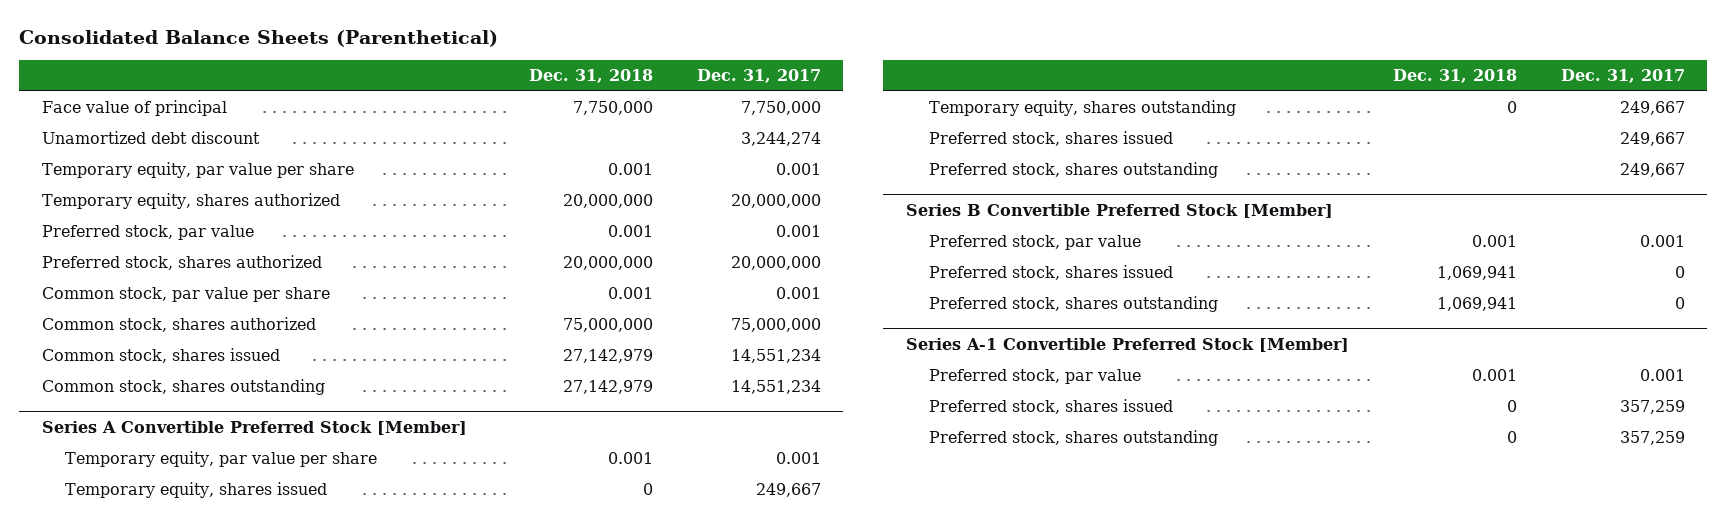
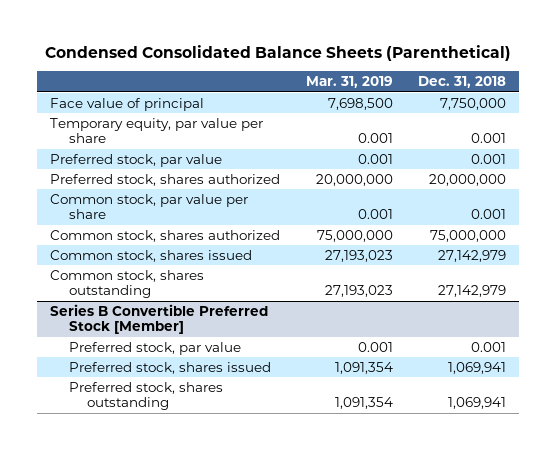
- Consolidated Balance Sheets (Parenthetical)
+ Condensed Consolidated Balance Sheets (Parenthetical)
- | Dec. 31, 2018 | Dec. 31, 2017
+ | Mar. 31, 2019 | Dec. 31, 2018
- Unamortized debt discount | | 3,244,274
- Temporary equity, shares authorized | 20,000,000 | 20,000,000
- Series A Convertible Preferred Stock [Member]
- Temporary equity, par value per share | 0.001 | 0.001
- Temporary equity, shares issued | 0 | 249,667
- Temporary equity, shares outstanding | 0 | 249,667
- Preferred stock, shares issued | | 249,667
- Preferred stock, shares outstanding | | 249,667
- Series A-1 Convertible Preferred Stock [Member]
- Preferred stock, par value | 0.001 | 0.001
- Preferred stock, shares issued | 0 | 357,259
- Preferred stock, shares outstanding | 0 | 357,259

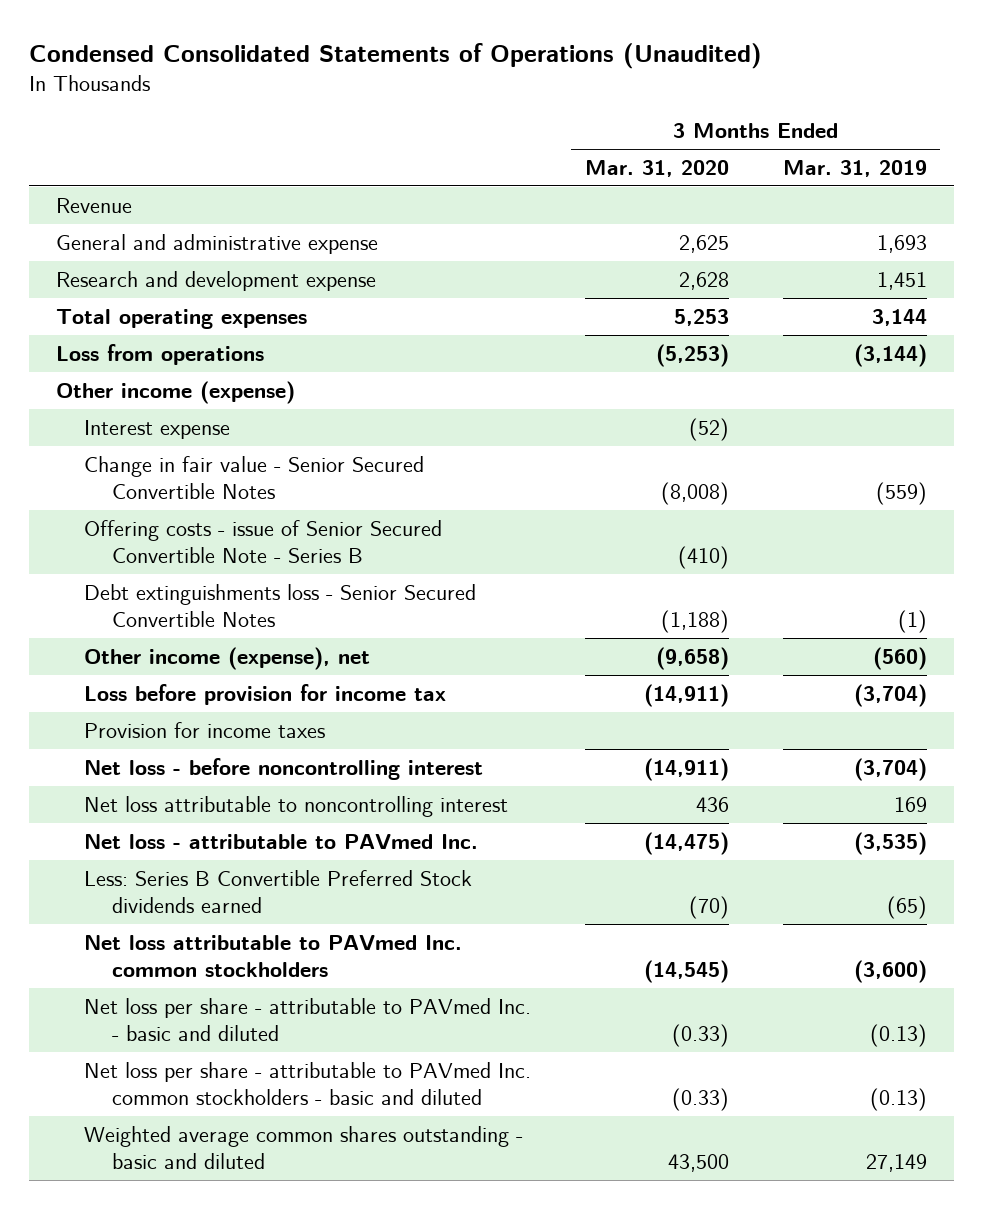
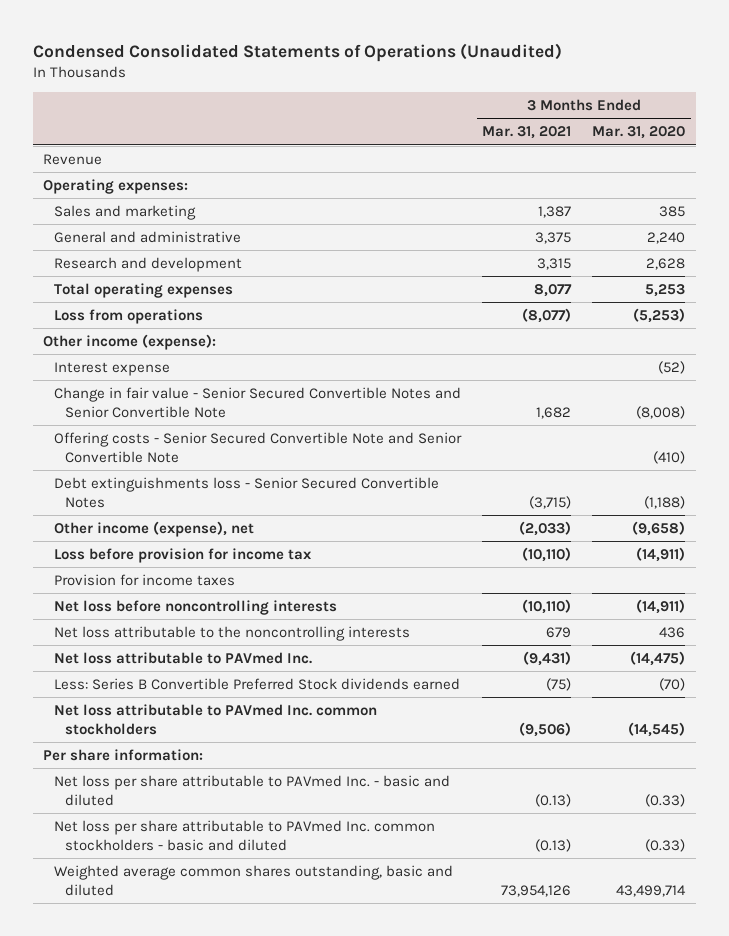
- | 3 Months Ended Mar. 31, 2020 | 3 Months Ended Mar. 31, 2019
+ | 3 Months Ended Mar. 31, 2021 | 3 Months Ended Mar. 31, 2020
- General and administrative expense | 2,625 | 1,693
- Research and development expense | 2,628 | 1,451
+ Operating expenses:
+ Sales and marketing | 1,387 | 385
+ General and administrative | 3,375 | 2,240
+ Research and development | 3,315 | 2,628
- Other income (expense)
+ Other income (expense):
- Change in fair value - Senior Secured Convertible Notes | (8,008) | (559)
- Offering costs - issue of Senior Secured Convertible Note - Series B | (410) |
+ Change in fair value - Senior Secured Convertible Notes and Senior Convertible Note | 1,682 | (8,008)
+ Offering costs - Senior Secured Convertible Note and Senior Convertible Note | | (410)
- Net loss - before noncontrolling interest | (14,911) | (3,704)
- Net loss attributable to noncontrolling interest | 436 | 169
- Net loss - attributable to PAVmed Inc. | (14,475) | (3,535)
+ Net loss before noncontrolling interests | (10,110) | (14,911)
+ Net loss attributable to the noncontrolling interests | 679 | 436
+ Net loss attributable to PAVmed Inc. | (9,431) | (14,475)
- Net loss per share - attributable to PAVmed Inc. - basic and diluted | (0.33) | (0.13)
- Net loss per share - attributable to PAVmed Inc. common stockholders - basic and diluted | (0.33) | (0.13)
- Weighted average common shares outstanding - basic and diluted | 43,500 | 27,149
+ Per share information:
+ Net loss per share attributable to PAVmed Inc. - basic and diluted | (0.13) | (0.33)
+ Net loss per share attributable to PAVmed Inc. common stockholders - basic and diluted | (0.13) | (0.33)
+ Weighted average common shares outstanding, basic and diluted | 73,954,126 | 43,499,714

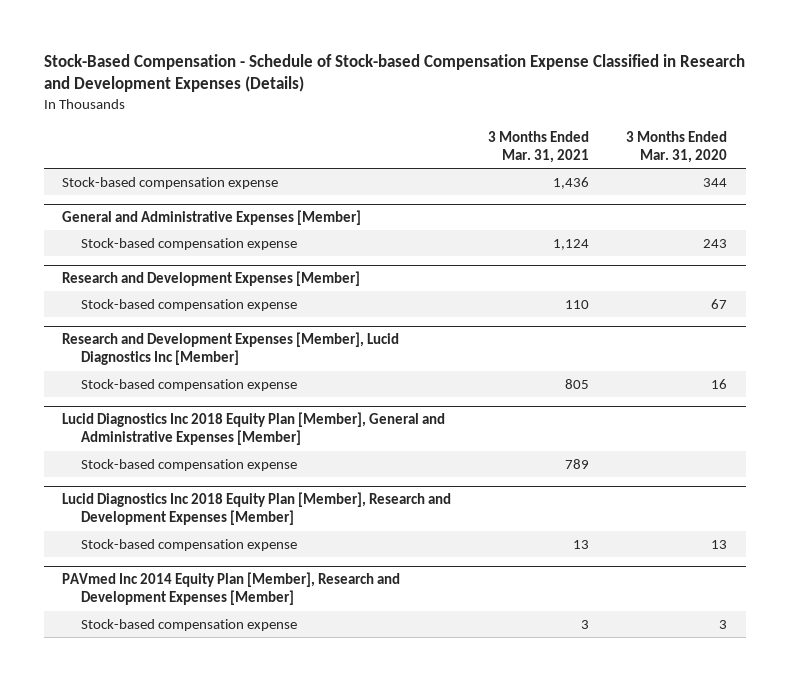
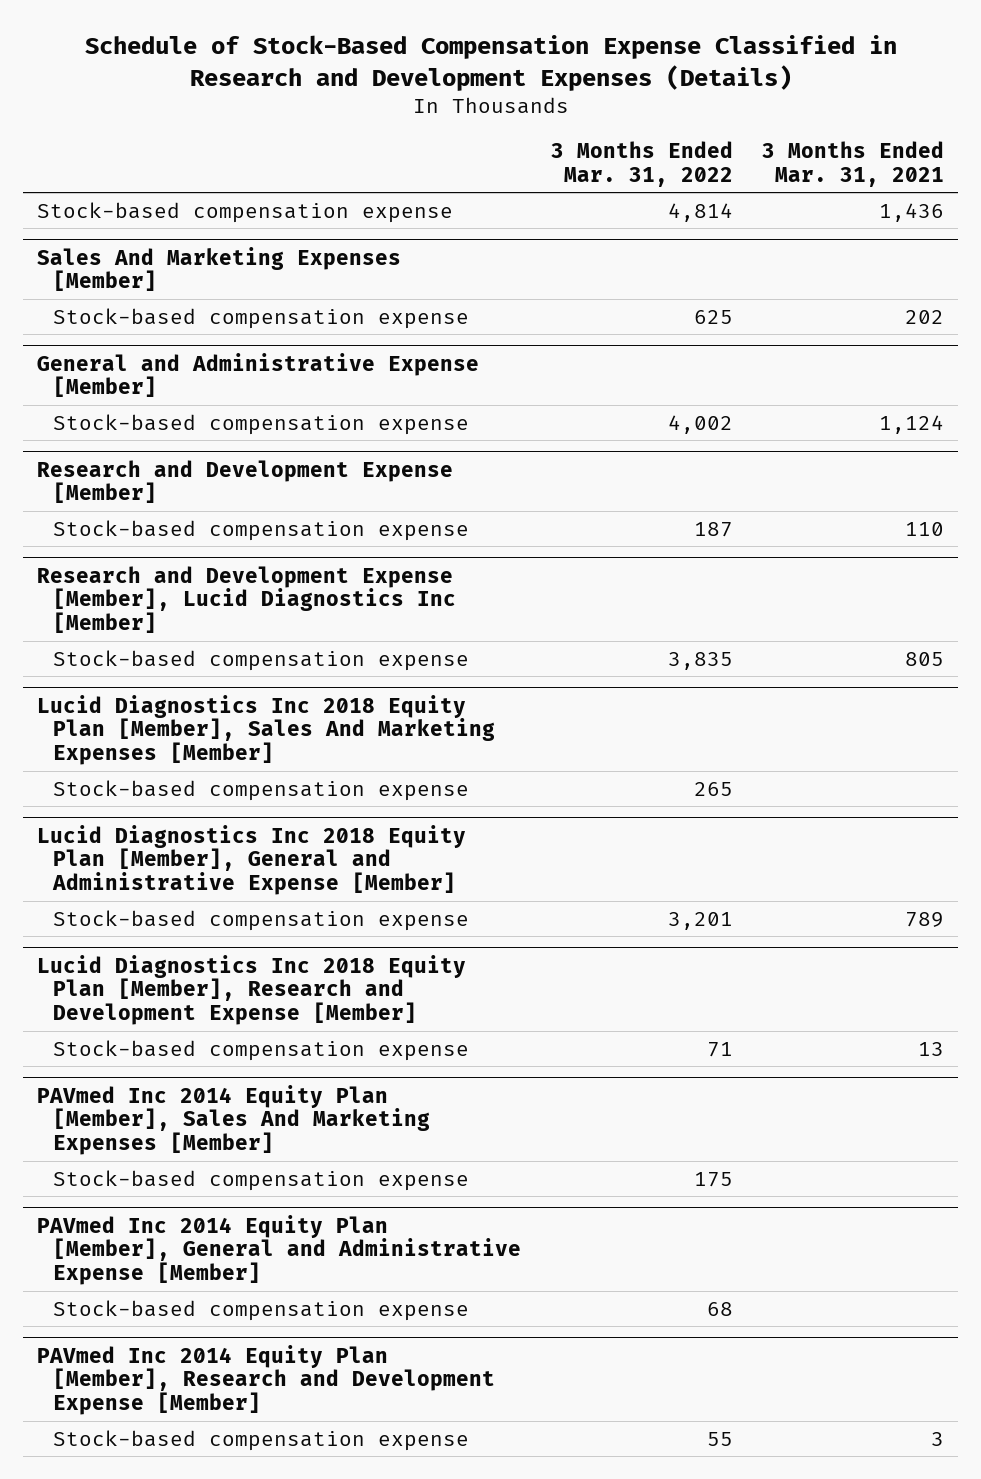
- Stock-Based Compensation - Schedule of Stock-based Compensation Expense Classified in Research and Development Expenses (Details)
+ Schedule of Stock-Based Compensation Expense Classified in Research and Development Expenses (Details)
- | 3 Months Ended Mar. 31, 2021 | 3 Months Ended Mar. 31, 2020
+ | 3 Months Ended Mar. 31, 2022 | 3 Months Ended Mar. 31, 2021
- General and Administrative Expenses [Member]
+ Sales And Marketing Expenses [Member]
+ Stock-based compensation expense | 625 | 202
+ General and Administrative Expense [Member]
- Research and Development Expenses [Member]
+ Research and Development Expense [Member]
- Research and Development Expenses [Member], Lucid Diagnostics Inc [Member]
+ Research and Development Expense [Member], Lucid Diagnostics Inc [Member]
- Lucid Diagnostics Inc 2018 Equity Plan [Member], General and Administrative Expenses [Member]
+ Lucid Diagnostics Inc 2018 Equity Plan [Member], Sales And Marketing Expenses [Member]
+ Stock-based compensation expense | 265 |
+ Lucid Diagnostics Inc 2018 Equity Plan [Member], General and Administrative Expense [Member]
- Lucid Diagnostics Inc 2018 Equity Plan [Member], Research and Development Expenses [Member]
+ Lucid Diagnostics Inc 2018 Equity Plan [Member], Research and Development Expense [Member]
- PAVmed Inc 2014 Equity Plan [Member], Research and Development Expenses [Member]
+ PAVmed Inc 2014 Equity Plan [Member], Sales And Marketing Expenses [Member]
+ Stock-based compensation expense | 175 |
+ PAVmed Inc 2014 Equity Plan [Member], General and Administrative Expense [Member]
+ Stock-based compensation expense | 68 |
+ PAVmed Inc 2014 Equity Plan [Member], Research and Development Expense [Member]

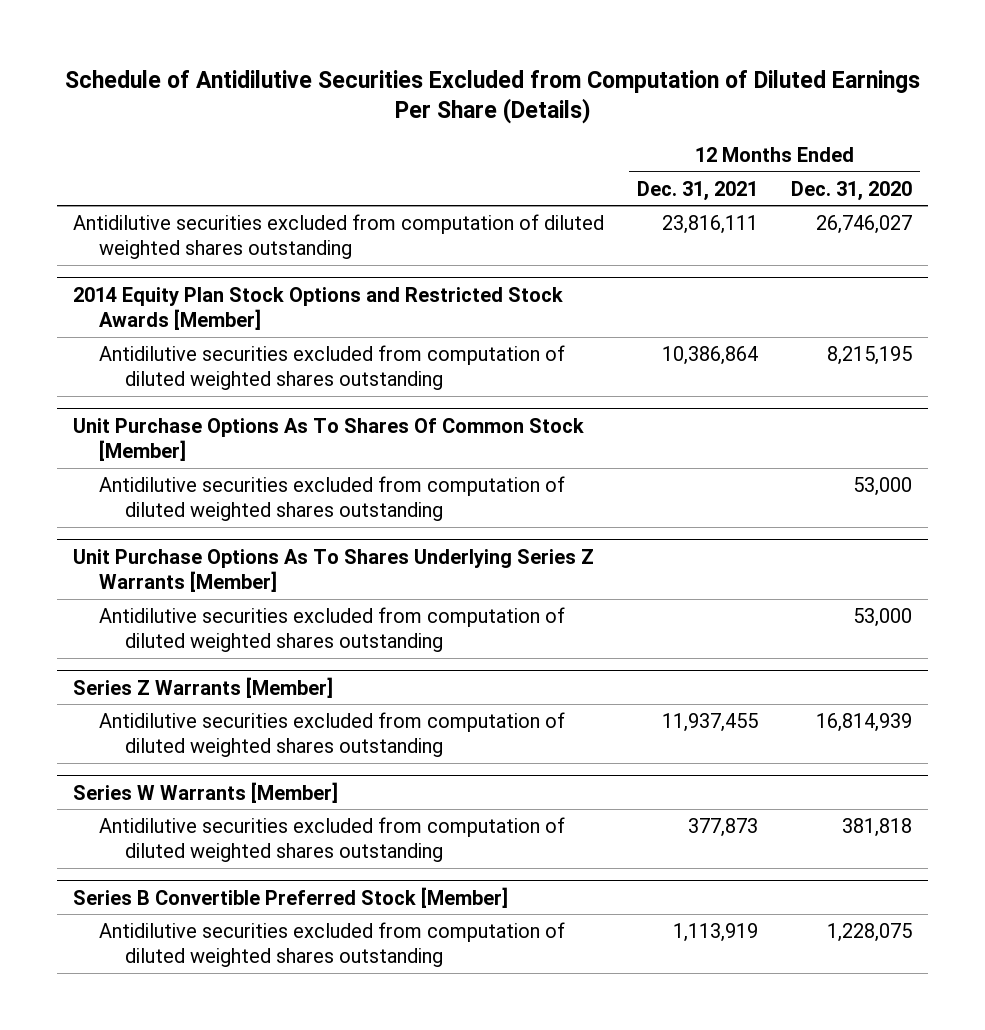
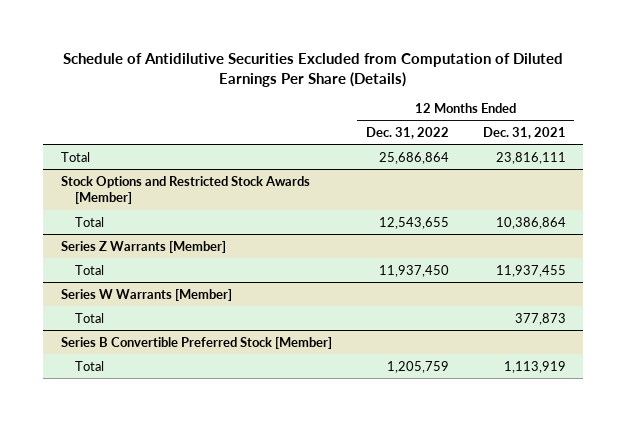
- | 12 Months Ended Dec. 31, 2021 | 12 Months Ended Dec. 31, 2020
+ | 12 Months Ended Dec. 31, 2022 | 12 Months Ended Dec. 31, 2021
- Antidilutive securities excluded from computation of diluted weighted shares outstanding | 23,816,111 | 26,746,027
- 2014 Equity Plan Stock Options and Restricted Stock Awards [Member]
- Antidilutive securities excluded from computation of diluted weighted shares outstanding | 10,386,864 | 8,215,195
- Unit Purchase Options As To Shares Of Common Stock [Member]
- Antidilutive securities excluded from computation of diluted weighted shares outstanding | | 53,000
- Unit Purchase Options As To Shares Underlying Series Z Warrants [Member]
- Antidilutive securities excluded from computation of diluted weighted shares outstanding | | 53,000
+ Total | 25,686,864 | 23,816,111
+ Stock Options and Restricted Stock Awards [Member]
+ Total | 12,543,655 | 10,386,864
@ Series Z Warrants [Member]
- Antidilutive securities excluded from computation of diluted weighted shares outstanding | 11,937,455 | 16,814,939
+ Total | 11,937,450 | 11,937,455
@ Series W Warrants [Member]
- Antidilutive securities excluded from computation of diluted weighted shares outstanding | 377,873 | 381,818
+ Total | | 377,873
@ Series B Convertible Preferred Stock [Member]
- Antidilutive securities excluded from computation of diluted weighted shares outstanding | 1,113,919 | 1,228,075
+ Total | 1,205,759 | 1,113,919

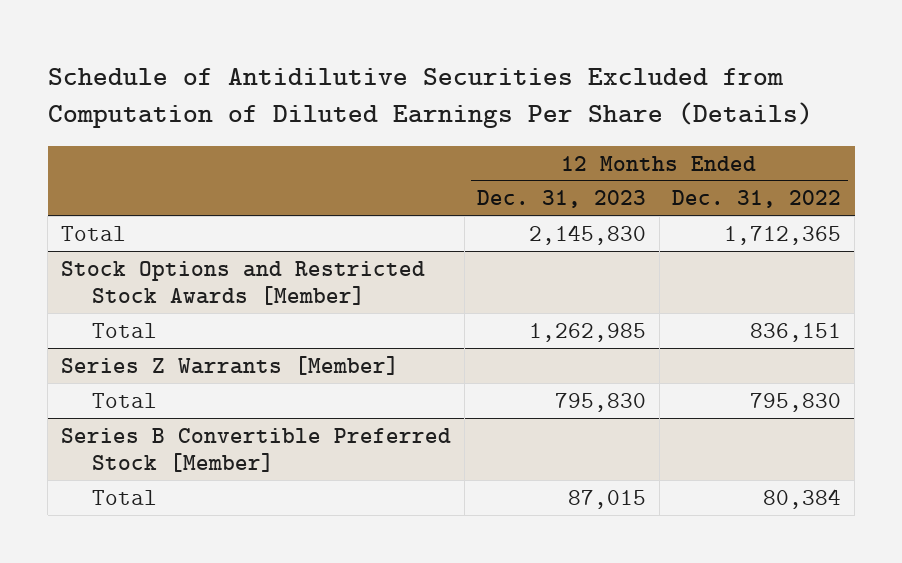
- | 12 Months Ended Dec. 31, 2022 | 12 Months Ended Dec. 31, 2021
+ | 12 Months Ended Dec. 31, 2023 | 12 Months Ended Dec. 31, 2022
- Total | 25,686,864 | 23,816,111
+ Total | 2,145,830 | 1,712,365
@ Stock Options and Restricted Stock Awards [Member]
- Total | 12,543,655 | 10,386,864
+ Total | 1,262,985 | 836,151
@ Series Z Warrants [Member]
- Total | 11,937,450 | 11,937,455
- Series W Warrants [Member]
- Total | | 377,873
@ Series Z Warrants [Member]
+ Total | 795,830 | 795,830
@ Series B Convertible Preferred Stock [Member]
- Total | 1,205,759 | 1,113,919
+ Total | 87,015 | 80,384

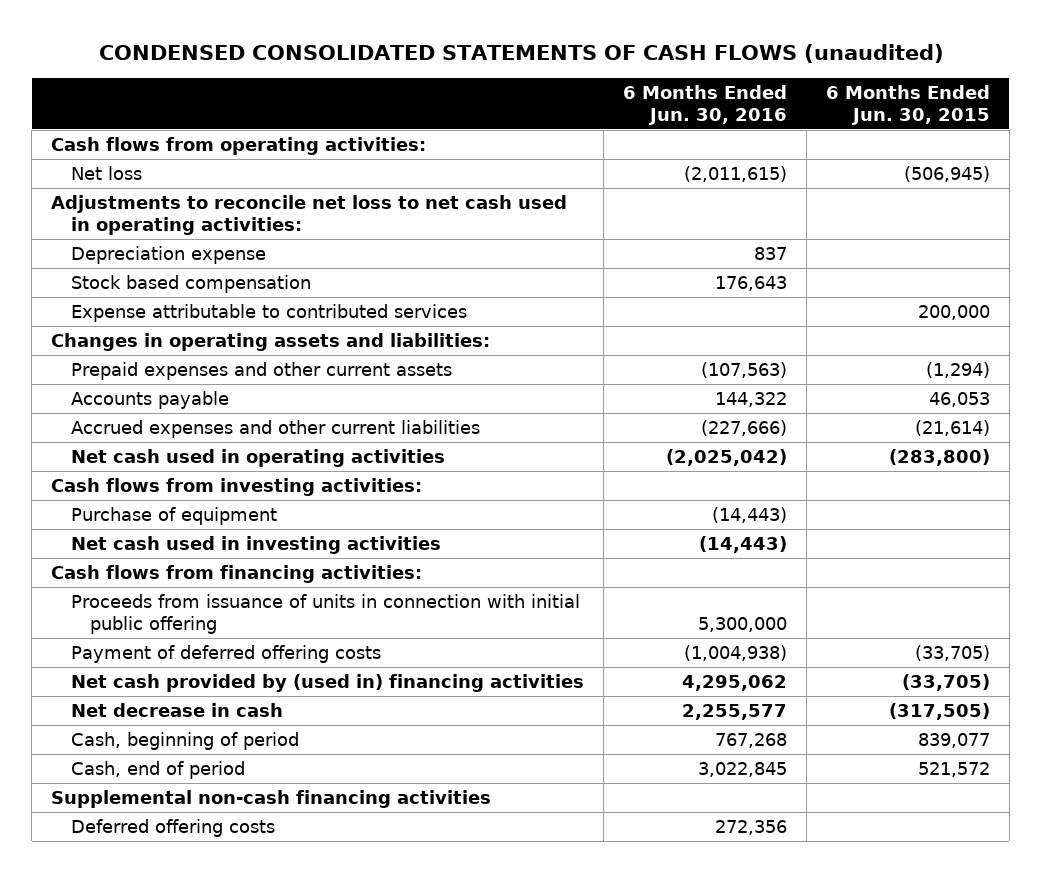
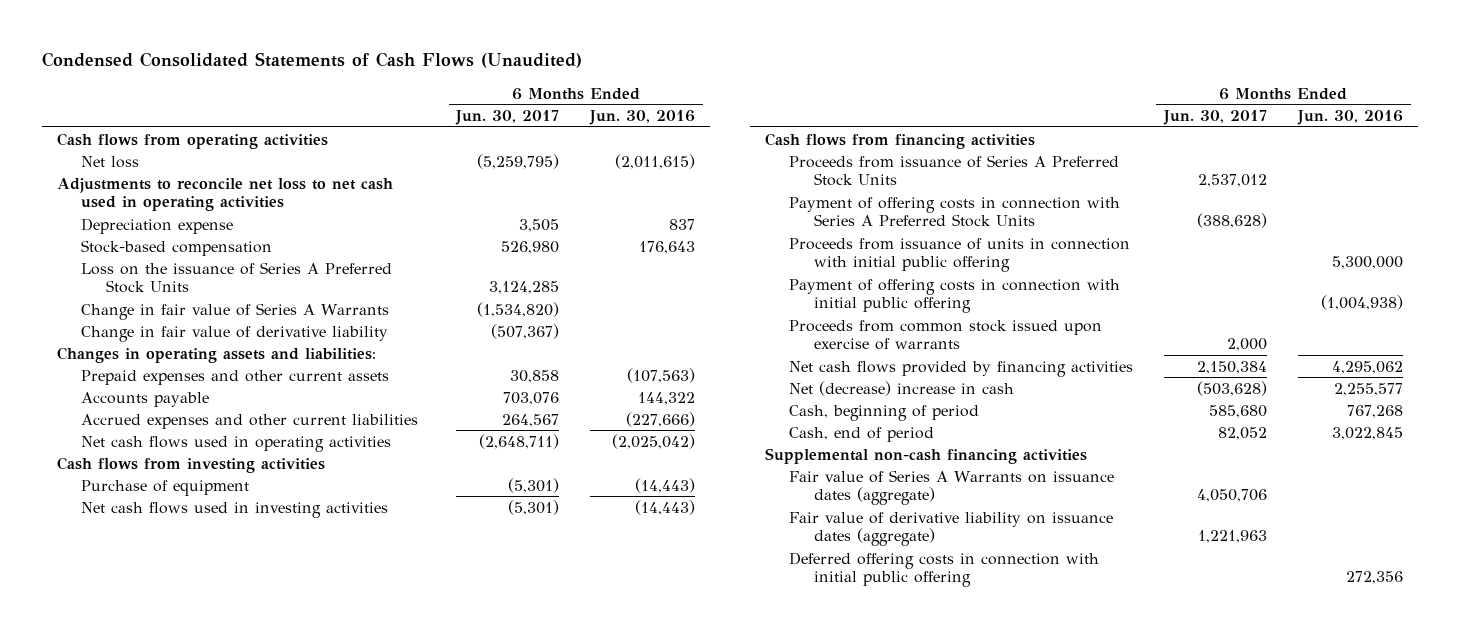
- CONDENSED CONSOLIDATED STATEMENTS OF CASH FLOWS (unaudited)
+ Condensed Consolidated Statements of Cash Flows (Unaudited)
- | 6 Months Ended Jun. 30, 2016 | 6 Months Ended Jun. 30, 2015
+ | 6 Months Ended Jun. 30, 2017 | 6 Months Ended Jun. 30, 2016
- Cash flows from operating activities:
+ Cash flows from operating activities
- Adjustments to reconcile net loss to net cash used in operating activities:
+ Adjustments to reconcile net loss to net cash used in operating activities
- Stock based compensation | 176,643 |
- Expense attributable to contributed services | | 200,000
+ Stock-based compensation | 526,980 | 176,643
+ Loss on the issuance of Series A Preferred Stock Units | 3,124,285 |
+ Change in fair value of Series A Warrants | (1,534,820) |
+ Change in fair value of derivative liability | (507,367) |
- Net cash used in operating activities | (2,025,042) | (283,800)
- Cash flows from investing activities:
+ Net cash flows used in operating activities | (2,648,711) | (2,025,042)
+ Cash flows from investing activities
- Net cash used in investing activities | (14,443) |
- Cash flows from financing activities:
+ Net cash flows used in investing activities | (5,301) | (14,443)
+ Cash flows from financing activities
+ Proceeds from issuance of Series A Preferred Stock Units | 2,537,012 |
+ Payment of offering costs in connection with Series A Preferred Stock Units | (388,628) |
- Payment of deferred offering costs | (1,004,938) | (33,705)
- Net cash provided by (used in) financing activities | 4,295,062 | (33,705)
- Net decrease in cash | 2,255,577 | (317,505)
+ Payment of offering costs in connection with initial public offering | | (1,004,938)
+ Proceeds from common stock issued upon exercise of warrants | 2,000 |
+ Net cash flows provided by financing activities | 2,150,384 | 4,295,062
+ Net (decrease) increase in cash | (503,628) | 2,255,577
- Deferred offering costs | 272,356 |
+ Fair value of Series A Warrants on issuance dates (aggregate) | 4,050,706 |
+ Fair value of derivative liability on issuance dates (aggregate) | 1,221,963 |
+ Deferred offering costs in connection with initial public offering | | 272,356

